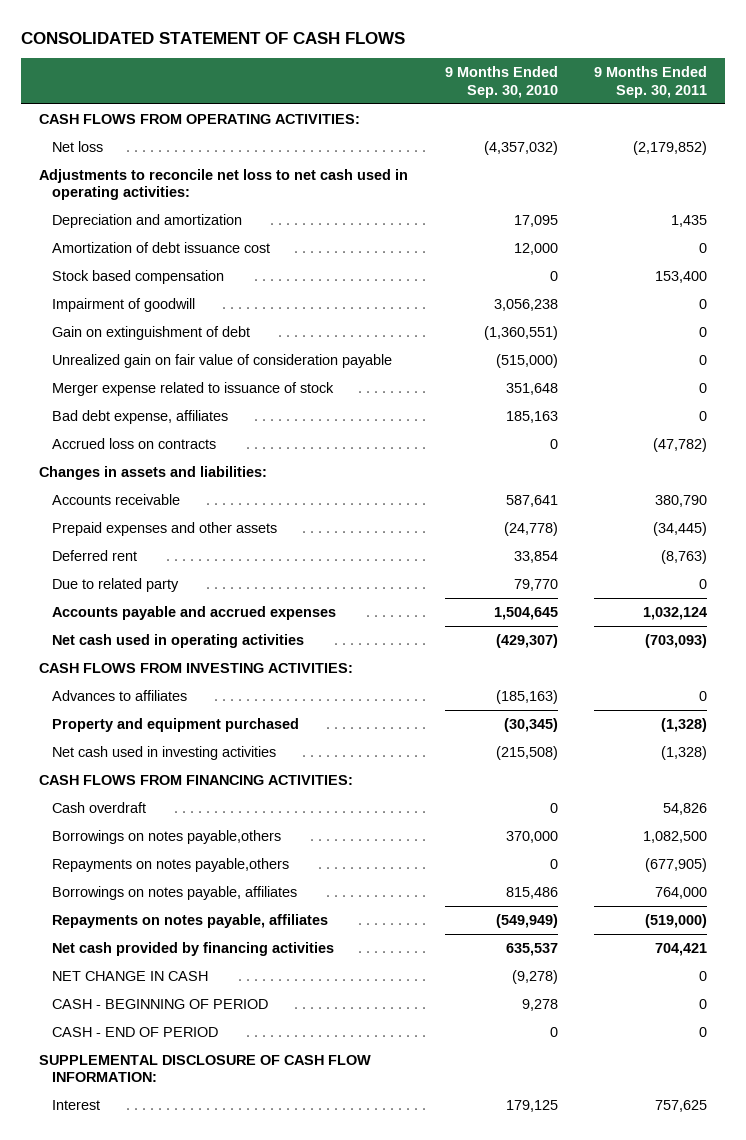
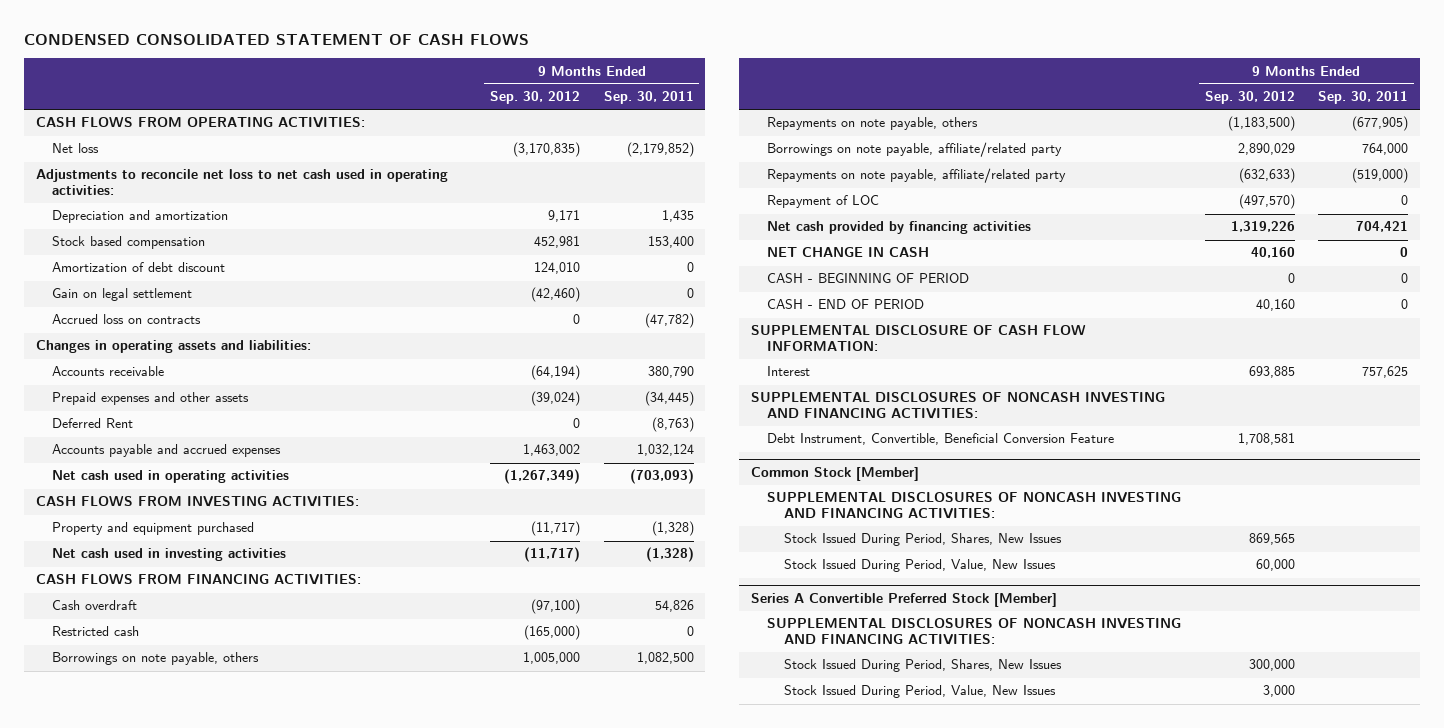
- CONSOLIDATED STATEMENT OF CASH FLOWS
+ CONDENSED CONSOLIDATED STATEMENT OF CASH FLOWS
- | 9 Months Ended Sep. 30, 2010 | 9 Months Ended Sep. 30, 2011
+ | 9 Months Ended Sep. 30, 2012 | 9 Months Ended Sep. 30, 2011
- Amortization of debt issuance cost | 12,000 | 0
- Impairment of goodwill | 3,056,238 | 0
- Gain on extinguishment of debt | (1,360,551) | 0
- Unrealized gain on fair value of consideration payable | (515,000) | 0
- Merger expense related to issuance of stock | 351,648 | 0
- Bad debt expense, affiliates | 185,163 | 0
+ Amortization of debt discount | 124,010 | 0
+ Gain on legal settlement | (42,460) | 0
- Changes in assets and liabilities:
+ Changes in operating assets and liabilities:
- Deferred rent | 33,854 | (8,763)
- Due to related party | 79,770 | 0
+ Deferred Rent | 0 | (8,763)
- Advances to affiliates | (185,163) | 0
- Borrowings on notes payable,others | 370,000 | 1,082,500
- Repayments on notes payable,others | 0 | (677,905)
- Borrowings on notes payable, affiliates | 815,486 | 764,000
- Repayments on notes payable, affiliates | (549,949) | (519,000)
+ Restricted cash | (165,000) | 0
+ Borrowings on note payable, others | 1,005,000 | 1,082,500
+ Repayments on note payable, others | (1,183,500) | (677,905)
+ Borrowings on note payable, affiliate/related party | 2,890,029 | 764,000
+ Repayments on note payable, affiliate/related party | (632,633) | (519,000)
+ Repayment of LOC | (497,570) | 0
+ SUPPLEMENTAL DISCLOSURES OF NONCASH INVESTING AND FINANCING ACTIVITIES:
+ Debt Instrument, Convertible, Beneficial Conversion Feature | 1,708,581 |
+ Common Stock [Member]
+ SUPPLEMENTAL DISCLOSURES OF NONCASH INVESTING AND FINANCING ACTIVITIES:
+ Stock Issued During Period, Shares, New Issues | 869,565 |
+ Stock Issued During Period, Value, New Issues | 60,000 |
+ Series A Convertible Preferred Stock [Member]
+ SUPPLEMENTAL DISCLOSURES OF NONCASH INVESTING AND FINANCING ACTIVITIES:
+ Stock Issued During Period, Shares, New Issues | 300,000 |
+ Stock Issued During Period, Value, New Issues | 3,000 |

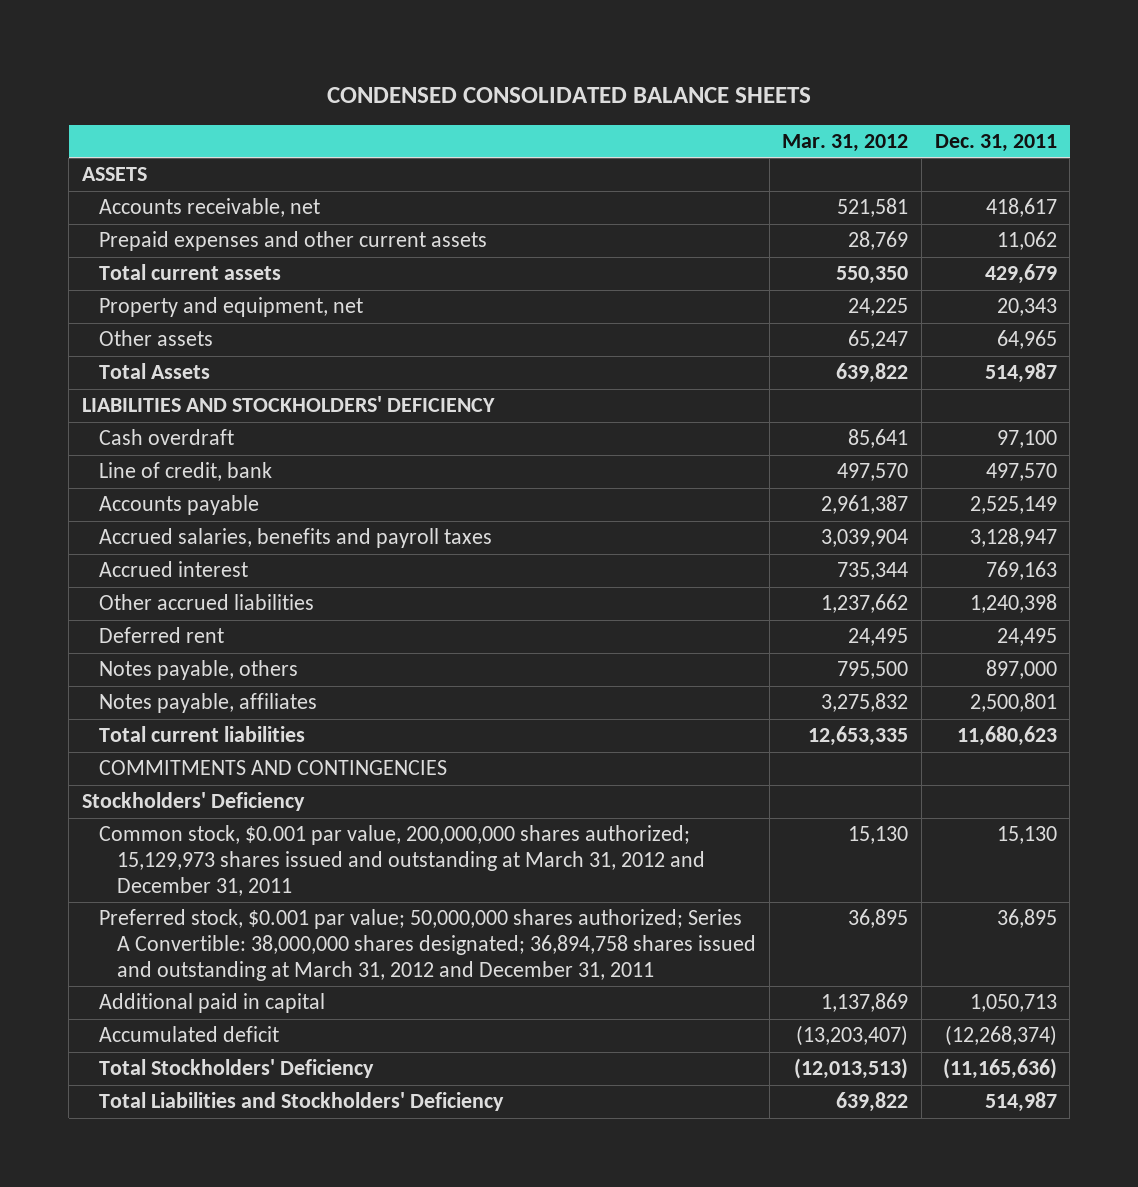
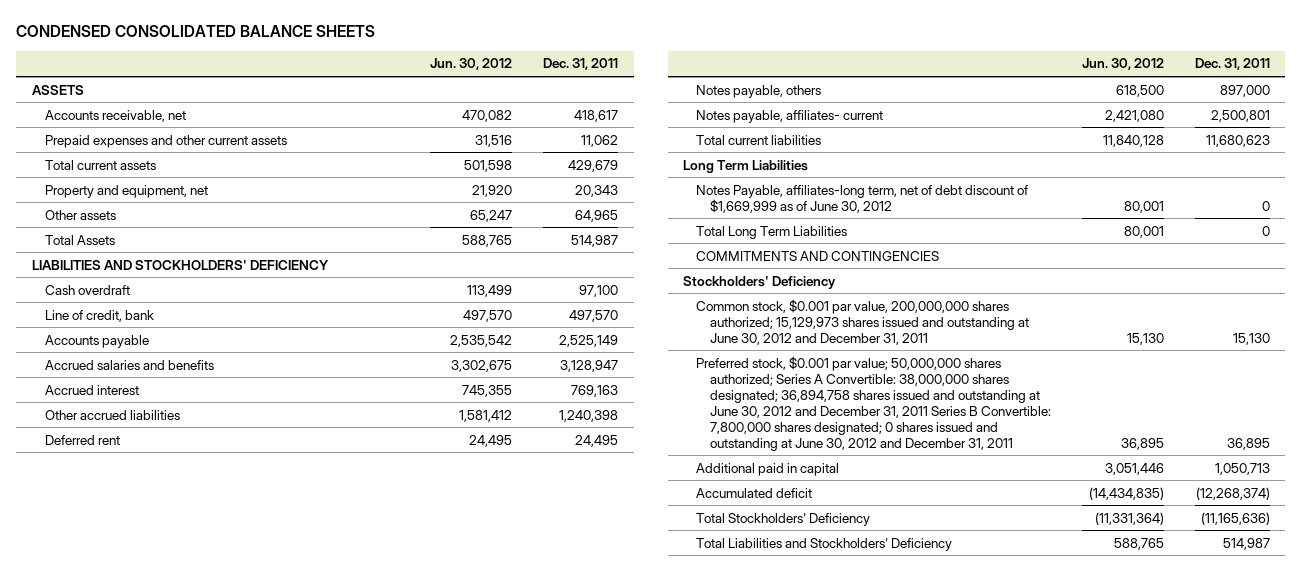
- | Mar. 31, 2012 | Dec. 31, 2011
+ | Jun. 30, 2012 | Dec. 31, 2011
- Accrued salaries, benefits and payroll taxes | 3,039,904 | 3,128,947
+ Accrued salaries and benefits | 3,302,675 | 3,128,947
- Notes payable, affiliates | 3,275,832 | 2,500,801
+ Notes payable, affiliates- current | 2,421,080 | 2,500,801
+ Long Term Liabilities
+ Notes Payable, affiliates-long term, net of debt discount of $1,669,999 as of June 30, 2012 | 80,001 | 0
+ Total Long Term Liabilities | 80,001 | 0
- Common stock, $0.001 par value, 200,000,000 shares authorized; 15,129,973 shares issued and outstanding at March 31, 2012 and December 31, 2011 | 15,130 | 15,130
- Preferred stock, $0.001 par value; 50,000,000 shares authorized; Series A Convertible: 38,000,000 shares designated; 36,894,758 shares issued and outstanding at March 31, 2012 and December 31, 2011 | 36,895 | 36,895
+ Common stock, $0.001 par value, 200,000,000 shares authorized; 15,129,973 shares issued and outstanding at June 30, 2012 and December 31, 2011 | 15,130 | 15,130
+ Preferred stock, $0.001 par value; 50,000,000 shares authorized; Series A Convertible: 38,000,000 shares designated; 36,894,758 shares issued and outstanding at June 30, 2012 and December 31, 2011 Series B Convertible: 7,800,000 shares designated; 0 shares issued and outstanding at June 30, 2012 and December 31, 2011 | 36,895 | 36,895

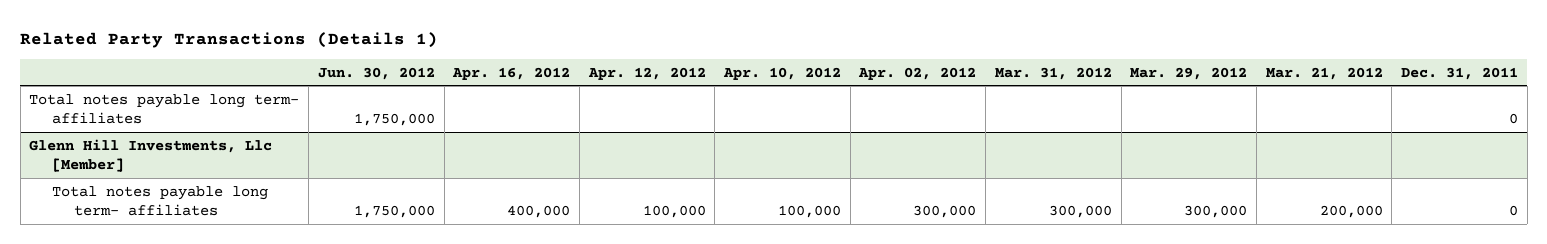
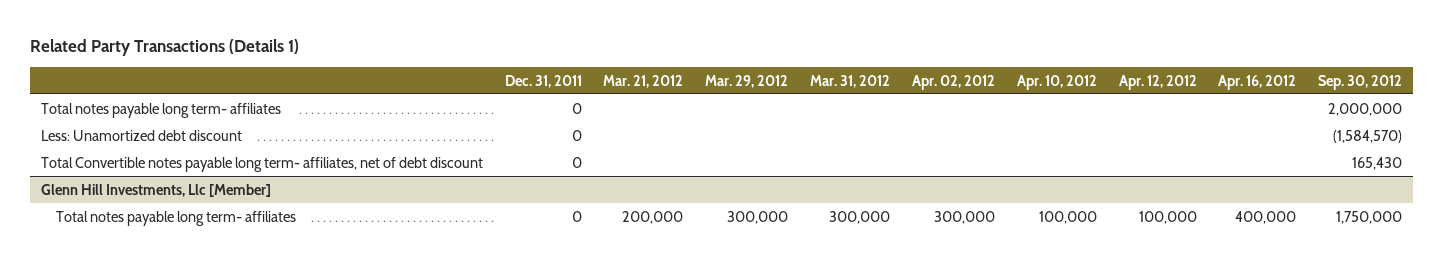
- | Jun. 30, 2012 | Apr. 16, 2012 | Apr. 12, 2012 | Apr. 10, 2012 | Apr. 02, 2012 | Mar. 31, 2012 | Mar. 29, 2012 | Mar. 21, 2012 | Dec. 31, 2011
+ | Dec. 31, 2011 | Mar. 21, 2012 | Mar. 29, 2012 | Mar. 31, 2012 | Apr. 02, 2012 | Apr. 10, 2012 | Apr. 12, 2012 | Apr. 16, 2012 | Sep. 30, 2012
+ Less: Unamortized debt discount | 0 | | | | | | | | (1,584,570)
+ Total Convertible notes payable long term- affiliates, net of debt discount | 0 | | | | | | | | 165,430

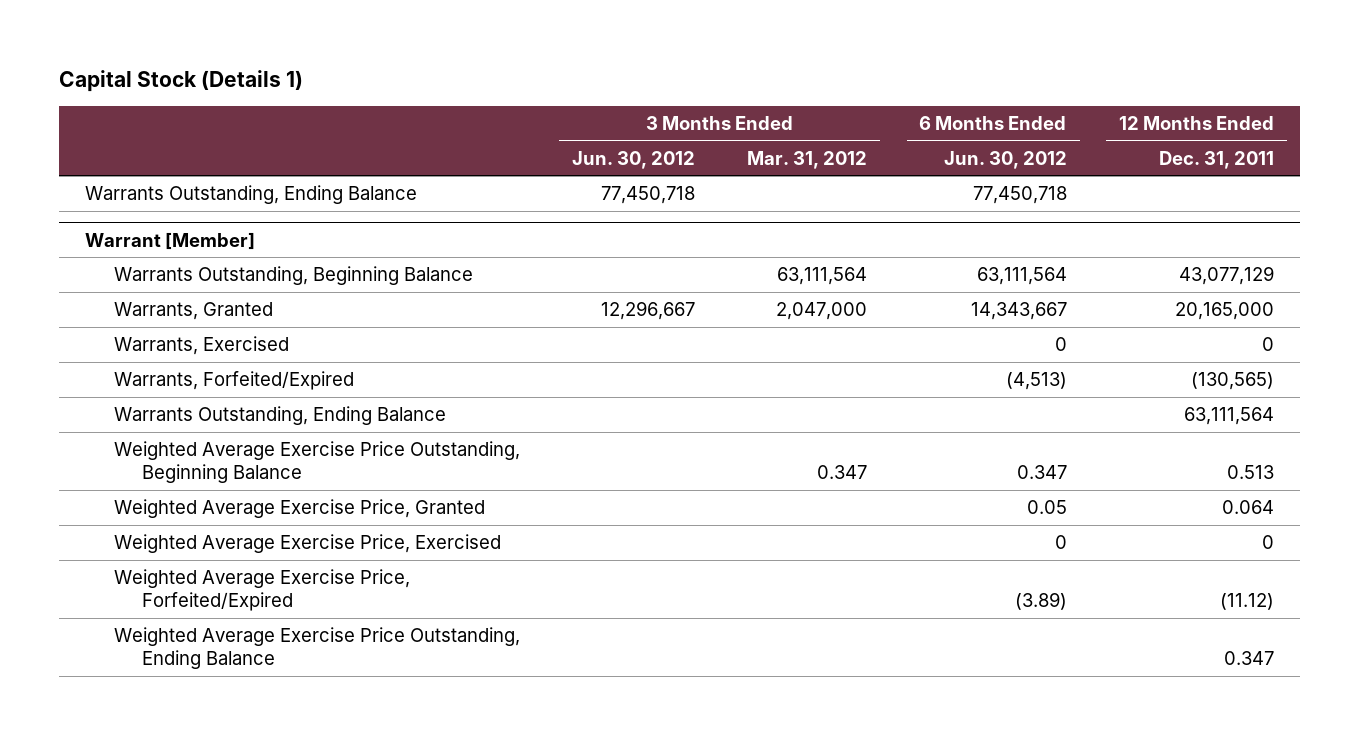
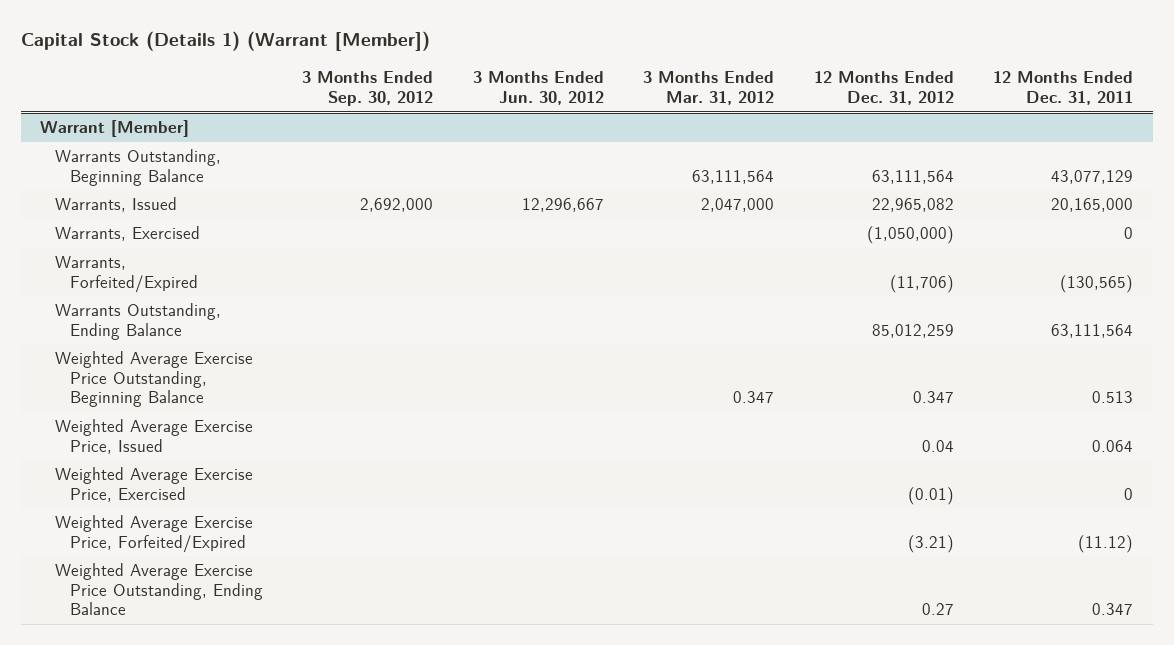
- Capital Stock (Details 1)
+ Capital Stock (Details 1) (Warrant [Member])
- | 3 Months Ended Jun. 30, 2012 | 3 Months Ended Mar. 31, 2012 | 6 Months Ended Jun. 30, 2012 | 12 Months Ended Dec. 31, 2011
+ | 3 Months Ended Sep. 30, 2012 | 3 Months Ended Jun. 30, 2012 | 3 Months Ended Mar. 31, 2012 | 12 Months Ended Dec. 31, 2012 | 12 Months Ended Dec. 31, 2011
- Warrants Outstanding, Ending Balance | 77,450,718 | | 77,450,718 |
@ Warrant [Member]
- Warrants, Granted | 12,296,667 | 2,047,000 | 14,343,667 | 20,165,000
+ Warrants, Issued | 2,692,000 | 12,296,667 | 2,047,000 | 22,965,082 | 20,165,000
- Weighted Average Exercise Price, Granted | | | 0.05 | 0.064
+ Weighted Average Exercise Price, Issued | | | | 0.04 | 0.064

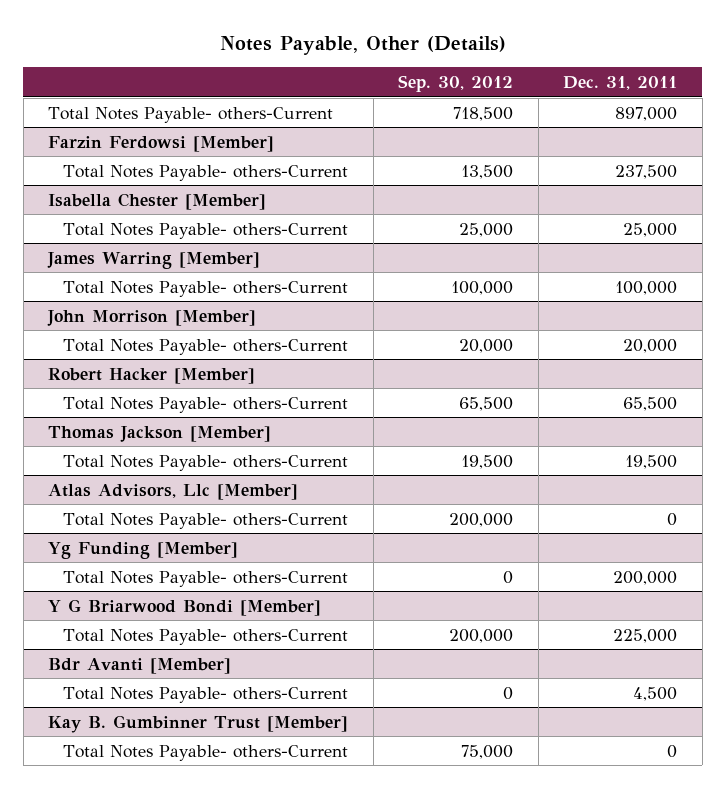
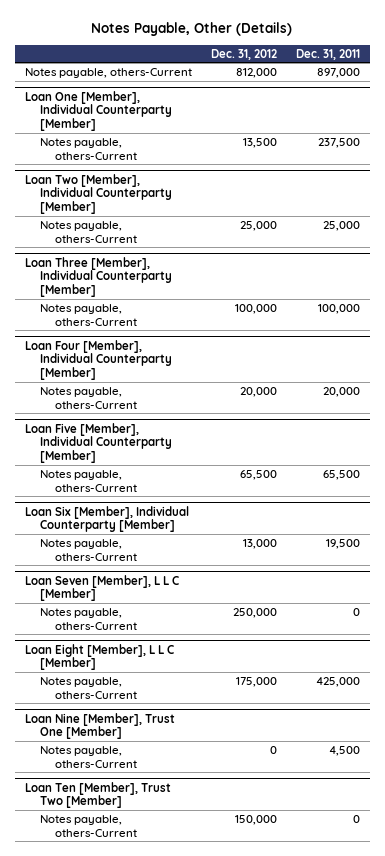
- | Sep. 30, 2012 | Dec. 31, 2011
+ | Dec. 31, 2012 | Dec. 31, 2011
- Total Notes Payable- others-Current | 718,500 | 897,000
- Farzin Ferdowsi [Member]
- Total Notes Payable- others-Current | 13,500 | 237,500
- Isabella Chester [Member]
- Total Notes Payable- others-Current | 25,000 | 25,000
- James Warring [Member]
- Total Notes Payable- others-Current | 100,000 | 100,000
- John Morrison [Member]
- Total Notes Payable- others-Current | 20,000 | 20,000
- Robert Hacker [Member]
- Total Notes Payable- others-Current | 65,500 | 65,500
- Thomas Jackson [Member]
- Total Notes Payable- others-Current | 19,500 | 19,500
- Atlas Advisors, Llc [Member]
- Total Notes Payable- others-Current | 200,000 | 0
- Yg Funding [Member]
- Total Notes Payable- others-Current | 0 | 200,000
- Y G Briarwood Bondi [Member]
- Total Notes Payable- others-Current | 200,000 | 225,000
- Bdr Avanti [Member]
- Total Notes Payable- others-Current | 0 | 4,500
- Kay B. Gumbinner Trust [Member]
- Total Notes Payable- others-Current | 75,000 | 0
+ Notes payable, others-Current | 812,000 | 897,000
+ Loan One [Member], Individual Counterparty [Member]
+ Notes payable, others-Current | 13,500 | 237,500
+ Loan Two [Member], Individual Counterparty [Member]
+ Notes payable, others-Current | 25,000 | 25,000
+ Loan Three [Member], Individual Counterparty [Member]
+ Notes payable, others-Current | 100,000 | 100,000
+ Loan Four [Member], Individual Counterparty [Member]
+ Notes payable, others-Current | 20,000 | 20,000
+ Loan Five [Member], Individual Counterparty [Member]
+ Notes payable, others-Current | 65,500 | 65,500
+ Loan Six [Member], Individual Counterparty [Member]
+ Notes payable, others-Current | 13,000 | 19,500
+ Loan Seven [Member], L L C [Member]
+ Notes payable, others-Current | 250,000 | 0
+ Loan Eight [Member], L L C [Member]
+ Notes payable, others-Current | 175,000 | 425,000
+ Loan Nine [Member], Trust One [Member]
+ Notes payable, others-Current | 0 | 4,500
+ Loan Ten [Member], Trust Two [Member]
+ Notes payable, others-Current | 150,000 | 0

